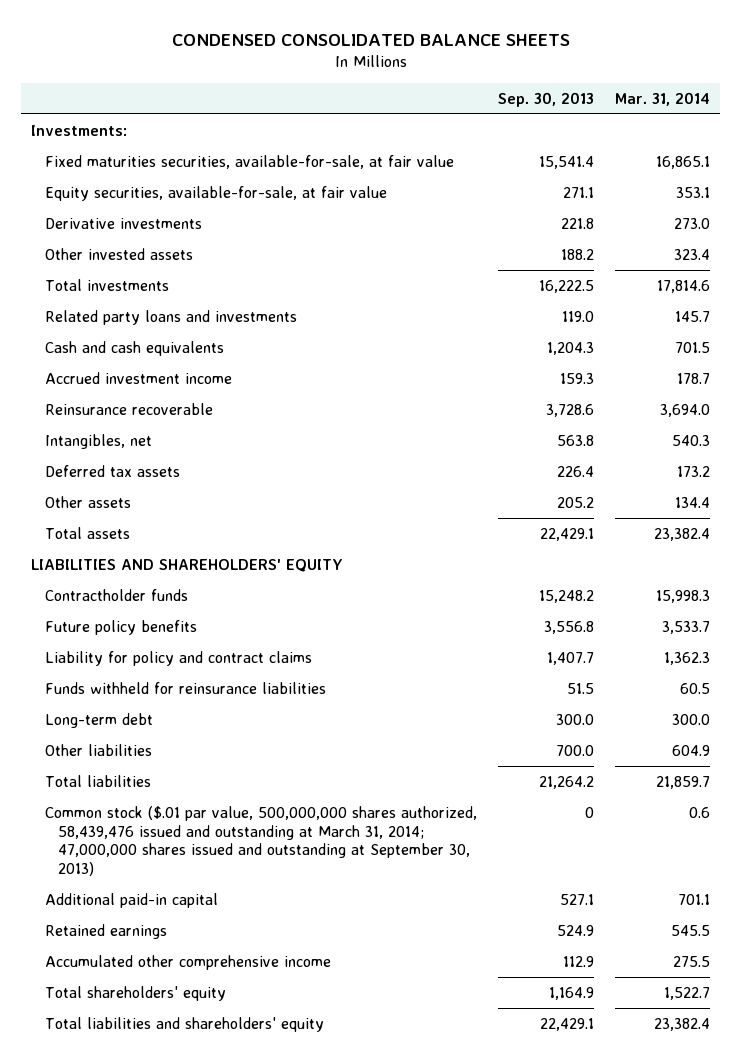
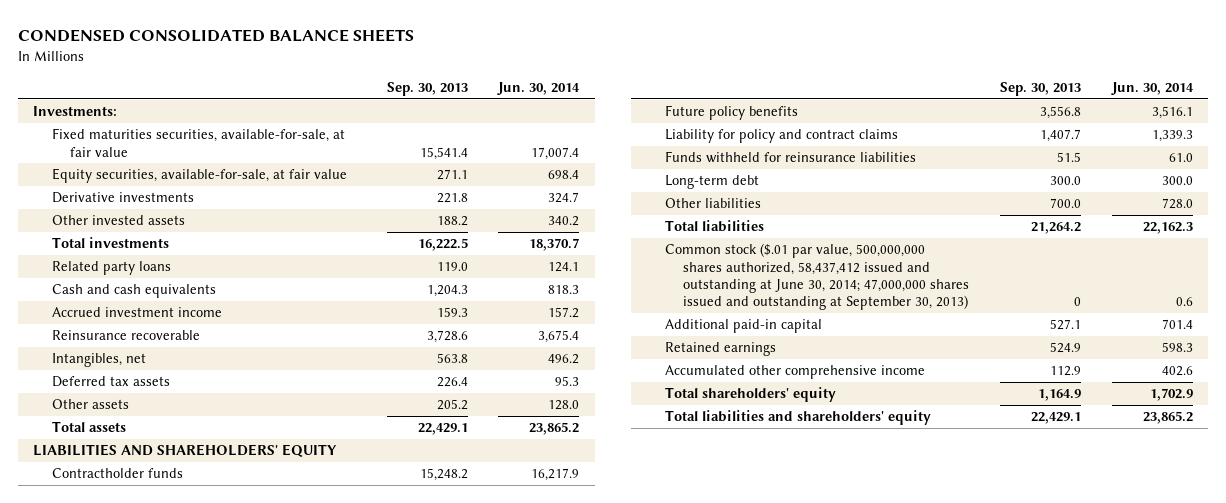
- | Sep. 30, 2013 | Mar. 31, 2014
+ | Sep. 30, 2013 | Jun. 30, 2014
- Related party loans and investments | 119.0 | 145.7
+ Related party loans | 119.0 | 124.1
- Common stock ($.01 par value, 500,000,000 shares authorized, 58,439,476 issued and outstanding at March 31, 2014; 47,000,000 shares issued and outstanding at September 30, 2013) | 0 | 0.6
+ Common stock ($.01 par value, 500,000,000 shares authorized, 58,437,412 issued and outstanding at June 30, 2014; 47,000,000 shares issued and outstanding at September 30, 2013) | 0 | 0.6

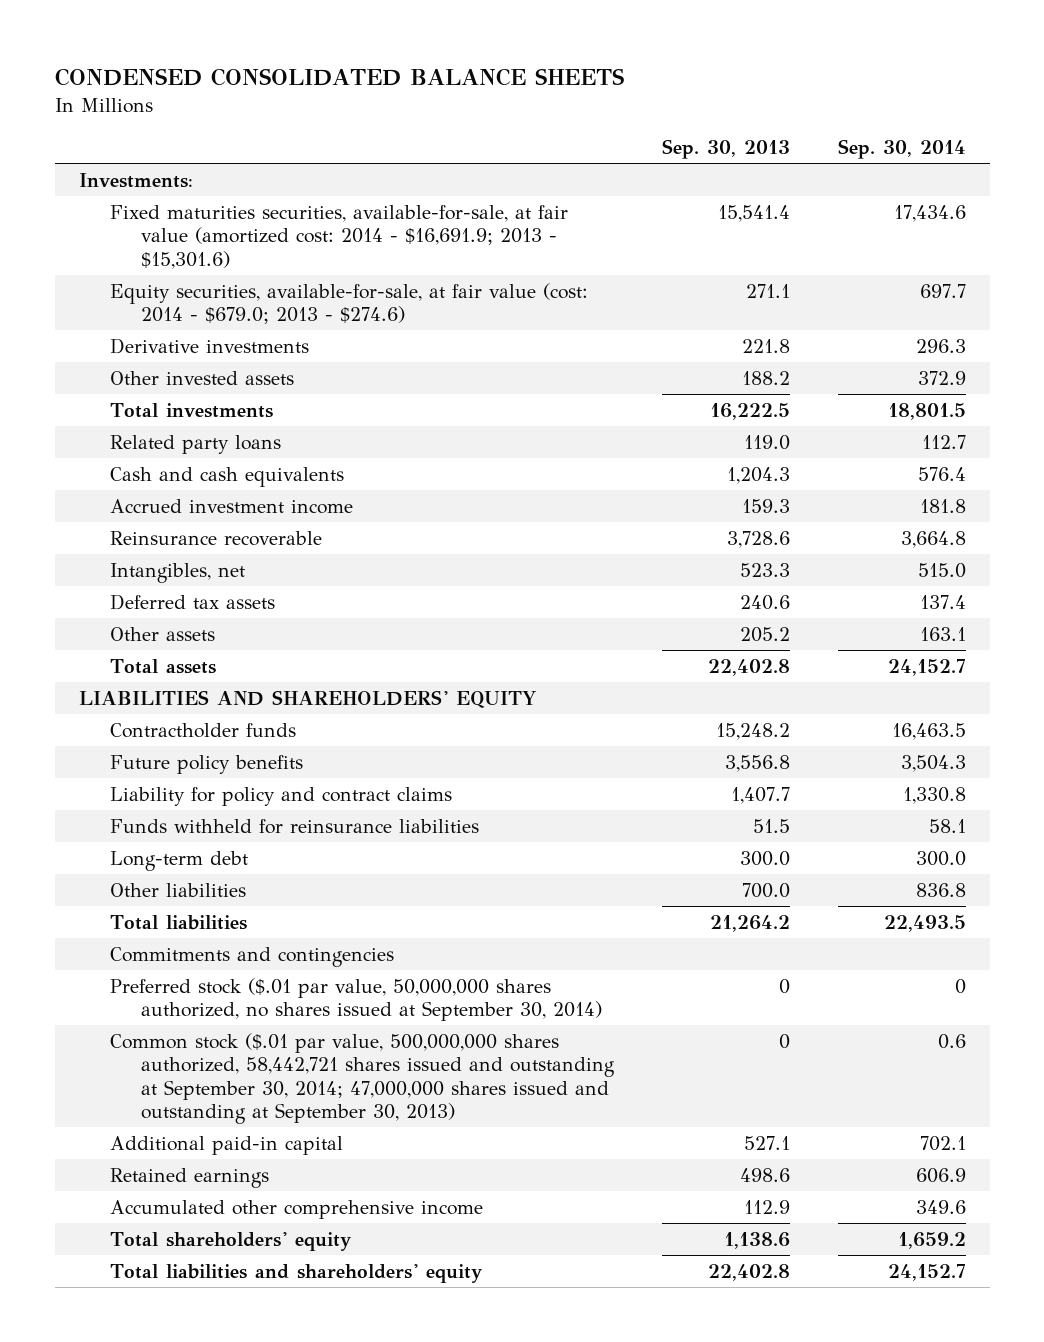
- | Sep. 30, 2013 | Jun. 30, 2014
+ | Sep. 30, 2013 | Sep. 30, 2014
- Fixed maturities securities, available-for-sale, at fair value | 15,541.4 | 17,007.4
- Equity securities, available-for-sale, at fair value | 271.1 | 698.4
+ Fixed maturities securities, available-for-sale, at fair value (amortized cost: 2014 - $16,691.9; 2013 - $15,301.6) | 15,541.4 | 17,434.6
+ Equity securities, available-for-sale, at fair value (cost: 2014 - $679.0; 2013 - $274.6) | 271.1 | 697.7
- Intangibles, net | 563.8 | 496.2
- Deferred tax assets | 226.4 | 95.3
+ Intangibles, net | 523.3 | 515.0
+ Deferred tax assets | 240.6 | 137.4
- Total assets | 22,429.1 | 23,865.2
+ Total assets | 22,402.8 | 24,152.7
- Common stock ($.01 par value, 500,000,000 shares authorized, 58,437,412 issued and outstanding at June 30, 2014; 47,000,000 shares issued and outstanding at September 30, 2013) | 0 | 0.6
+ Commitments and contingencies
+ Preferred stock ($.01 par value, 50,000,000 shares authorized, no shares issued at September 30, 2014) | 0 | 0
+ Common stock ($.01 par value, 500,000,000 shares authorized, 58,442,721 shares issued and outstanding at September 30, 2014; 47,000,000 shares issued and outstanding at September 30, 2013) | 0 | 0.6
- Retained earnings | 524.9 | 598.3
+ Retained earnings | 498.6 | 606.9
- Total shareholders' equity | 1,164.9 | 1,702.9
- Total liabilities and shareholders' equity | 22,429.1 | 23,865.2
+ Total shareholders' equity | 1,138.6 | 1,659.2
+ Total liabilities and shareholders' equity | 22,402.8 | 24,152.7

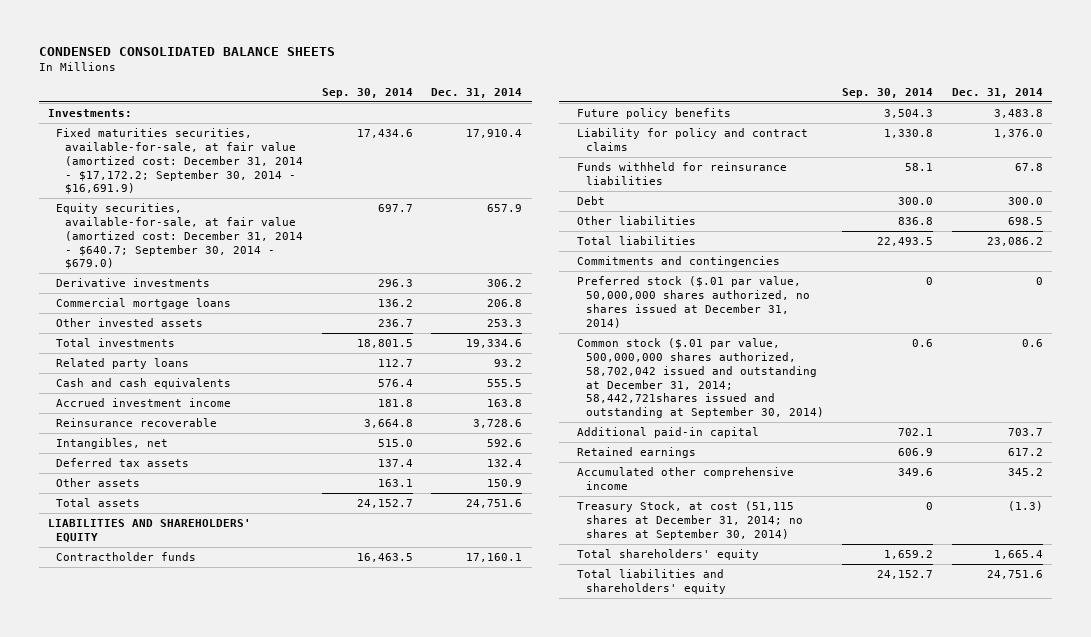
- | Sep. 30, 2013 | Sep. 30, 2014
+ | Sep. 30, 2014 | Dec. 31, 2014
- Fixed maturities securities, available-for-sale, at fair value (amortized cost: 2014 - $16,691.9; 2013 - $15,301.6) | 15,541.4 | 17,434.6
- Equity securities, available-for-sale, at fair value (cost: 2014 - $679.0; 2013 - $274.6) | 271.1 | 697.7
+ Fixed maturities securities, available-for-sale, at fair value (amortized cost: December 31, 2014 - $17,172.2; September 30, 2014 - $16,691.9) | 17,434.6 | 17,910.4
+ Equity securities, available-for-sale, at fair value (amortized cost: December 31, 2014 - $640.7; September 30, 2014 - $679.0) | 697.7 | 657.9
- Other invested assets | 188.2 | 372.9
+ Commercial mortgage loans | 136.2 | 206.8
+ Other invested assets | 236.7 | 253.3
- Long-term debt | 300.0 | 300.0
+ Debt | 300.0 | 300.0
- Preferred stock ($.01 par value, 50,000,000 shares authorized, no shares issued at September 30, 2014) | 0 | 0
- Common stock ($.01 par value, 500,000,000 shares authorized, 58,442,721 shares issued and outstanding at September 30, 2014; 47,000,000 shares issued and outstanding at September 30, 2013) | 0 | 0.6
+ Preferred stock ($.01 par value, 50,000,000 shares authorized, no shares issued at December 31, 2014) | 0 | 0
+ Common stock ($.01 par value, 500,000,000 shares authorized, 58,702,042 issued and outstanding at December 31, 2014; 58,442,721shares issued and outstanding at September 30, 2014) | 0.6 | 0.6
+ Treasury Stock, at cost (51,115 shares at December 31, 2014; no shares at September 30, 2014) | 0 | (1.3)

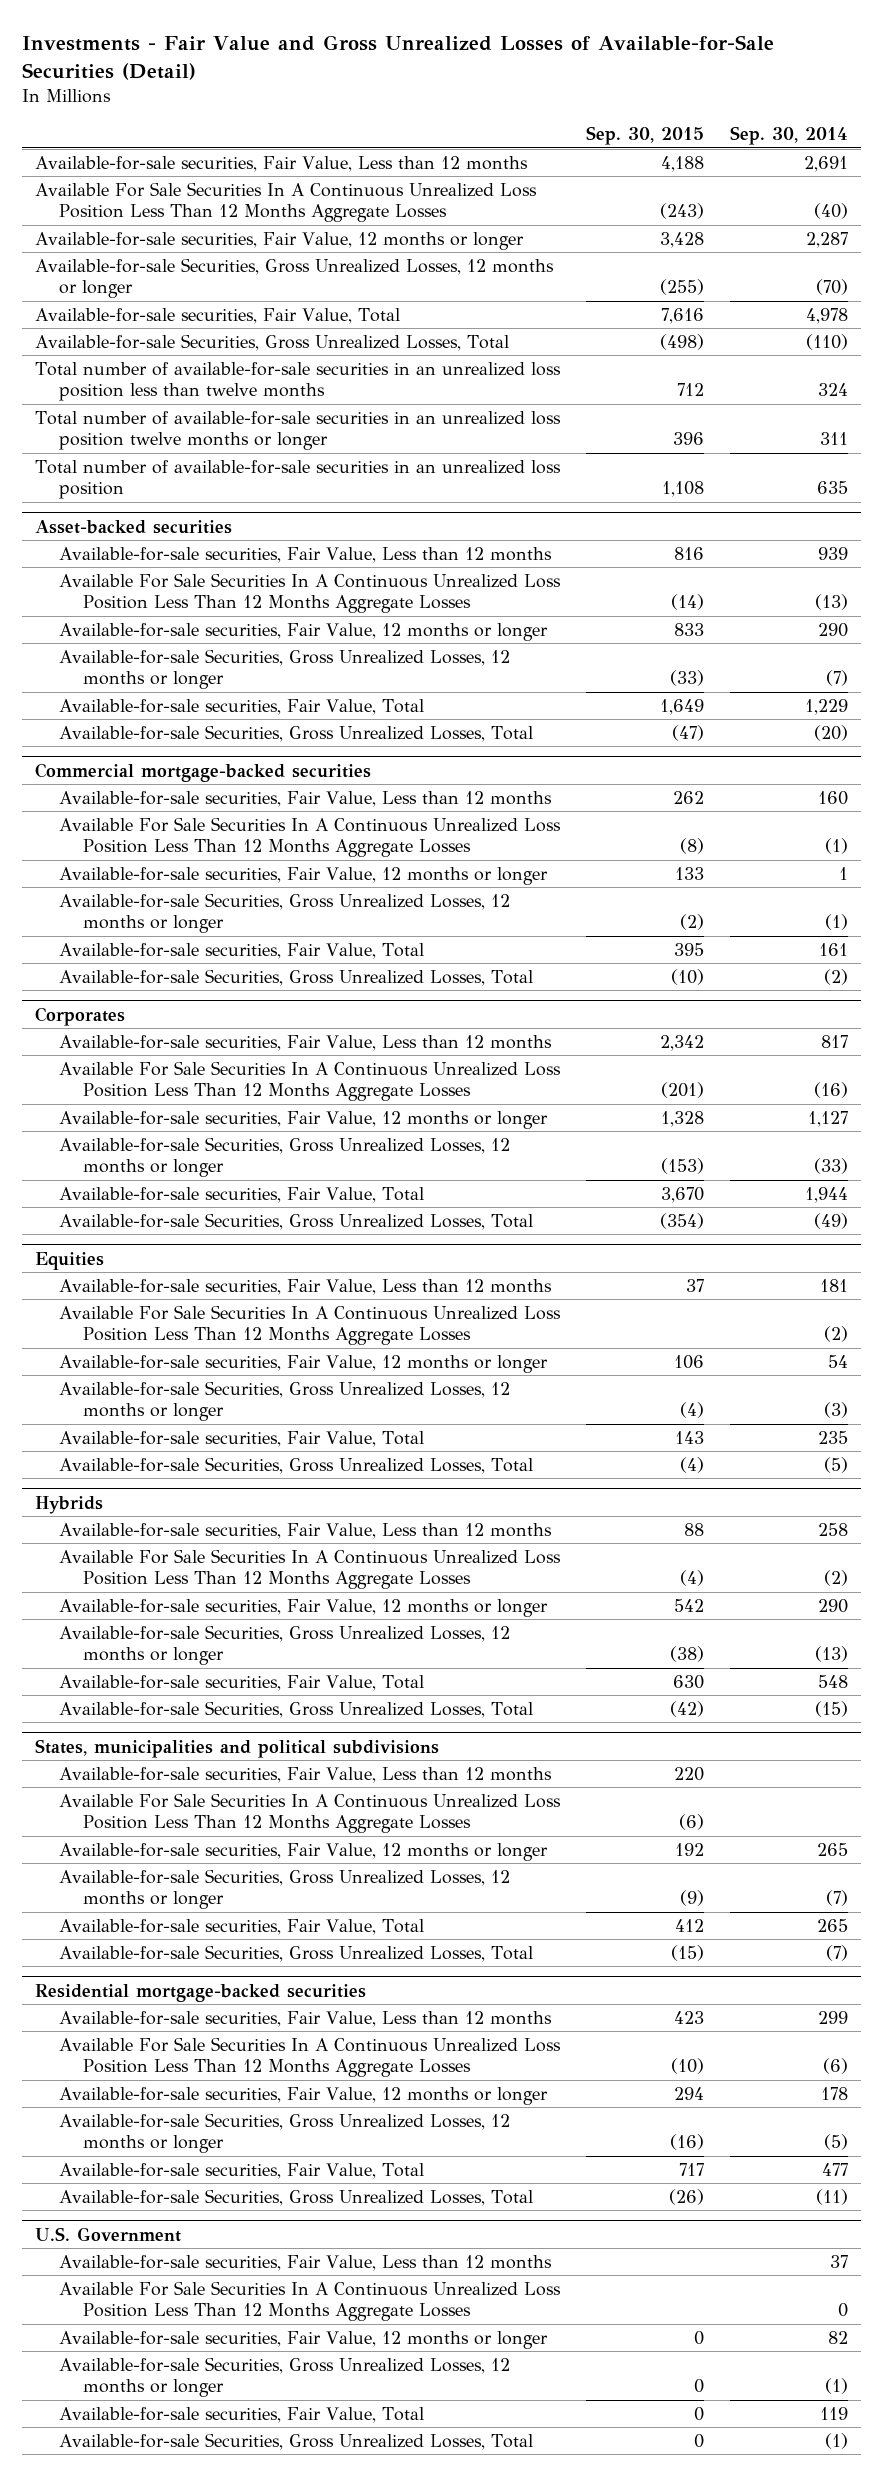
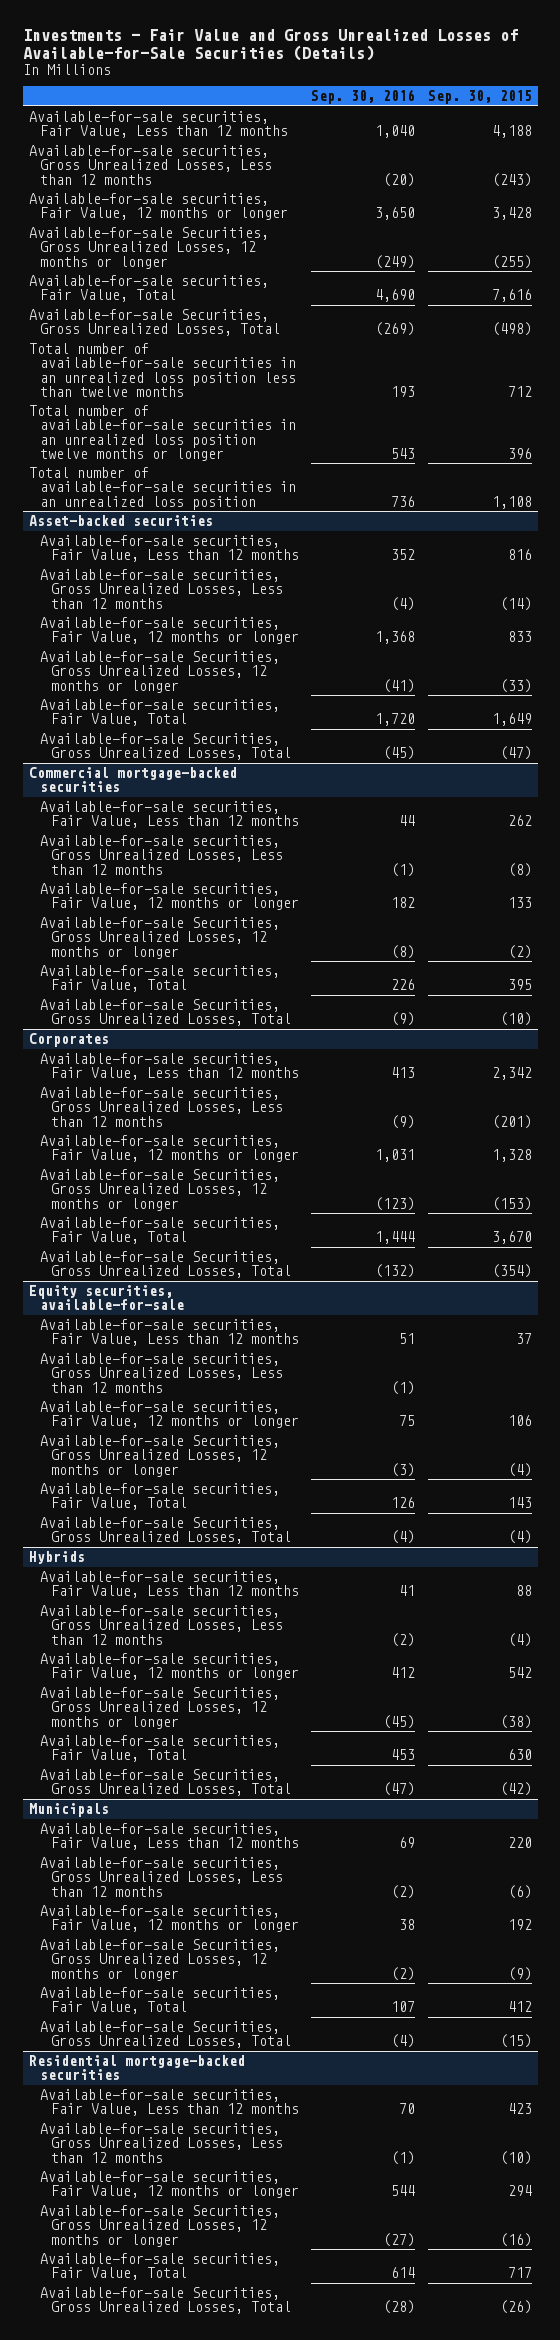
- Investments - Fair Value and Gross Unrealized Losses of Available-for-Sale Securities (Detail)
+ Investments - Fair Value and Gross Unrealized Losses of Available-for-Sale Securities (Details)
- | Sep. 30, 2015 | Sep. 30, 2014
+ | Sep. 30, 2016 | Sep. 30, 2015
- Available For Sale Securities In A Continuous Unrealized Loss Position Less Than 12 Months Aggregate Losses | (243) | (40)
+ Available-for-sale securities, Gross Unrealized Losses, Less than 12 months | (20) | (243)
@ Asset-backed securities
- Available For Sale Securities In A Continuous Unrealized Loss Position Less Than 12 Months Aggregate Losses | (14) | (13)
+ Available-for-sale securities, Gross Unrealized Losses, Less than 12 months | (4) | (14)
@ Commercial mortgage-backed securities
- Available For Sale Securities In A Continuous Unrealized Loss Position Less Than 12 Months Aggregate Losses | (8) | (1)
+ Available-for-sale securities, Gross Unrealized Losses, Less than 12 months | (1) | (8)
@ Corporates
- Available For Sale Securities In A Continuous Unrealized Loss Position Less Than 12 Months Aggregate Losses | (201) | (16)
+ Available-for-sale securities, Gross Unrealized Losses, Less than 12 months | (9) | (201)
- Equities
+ Equity securities, available-for-sale
- Available For Sale Securities In A Continuous Unrealized Loss Position Less Than 12 Months Aggregate Losses | | (2)
+ Available-for-sale securities, Gross Unrealized Losses, Less than 12 months | (1) |
@ Hybrids
- Available For Sale Securities In A Continuous Unrealized Loss Position Less Than 12 Months Aggregate Losses | (4) | (2)
+ Available-for-sale securities, Gross Unrealized Losses, Less than 12 months | (2) | (4)
- States, municipalities and political subdivisions
+ Municipals
- Available For Sale Securities In A Continuous Unrealized Loss Position Less Than 12 Months Aggregate Losses | (6) |
+ Available-for-sale securities, Gross Unrealized Losses, Less than 12 months | (2) | (6)
@ Residential mortgage-backed securities
- Available For Sale Securities In A Continuous Unrealized Loss Position Less Than 12 Months Aggregate Losses | (10) | (6)
+ Available-for-sale securities, Gross Unrealized Losses, Less than 12 months | (1) | (10)
- U.S. Government
- Available-for-sale securities, Fair Value, Less than 12 months | | 37
- Available For Sale Securities In A Continuous Unrealized Loss Position Less Than 12 Months Aggregate Losses | | 0
- Available-for-sale securities, Fair Value, 12 months or longer | 0 | 82
- Available-for-sale Securities, Gross Unrealized Losses, 12 months or longer | 0 | (1)
- Available-for-sale securities, Fair Value, Total | 0 | 119
- Available-for-sale Securities, Gross Unrealized Losses, Total | 0 | (1)

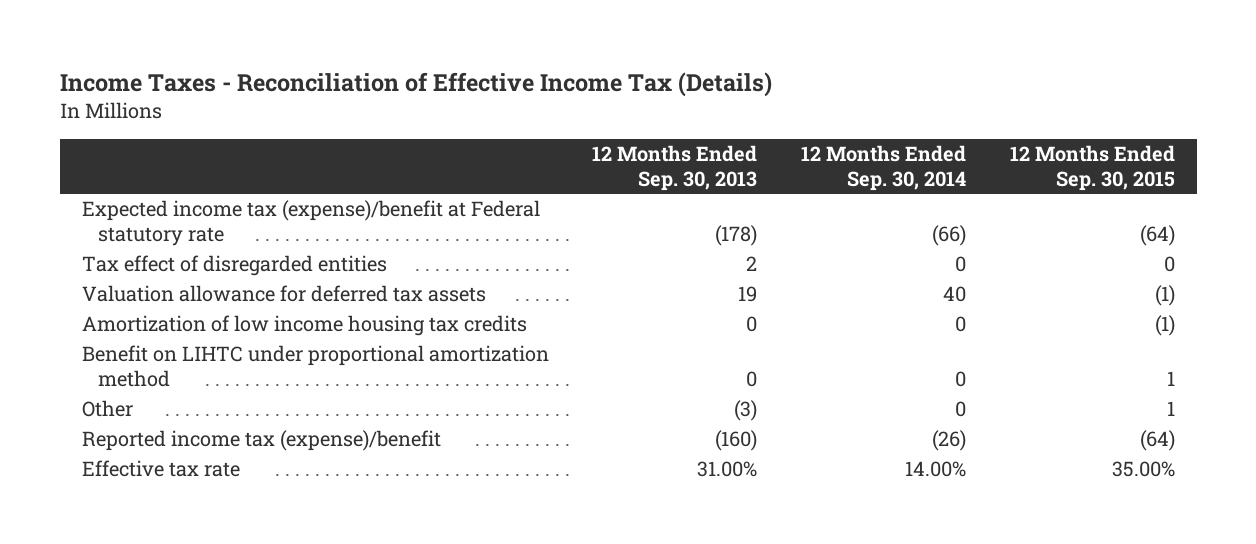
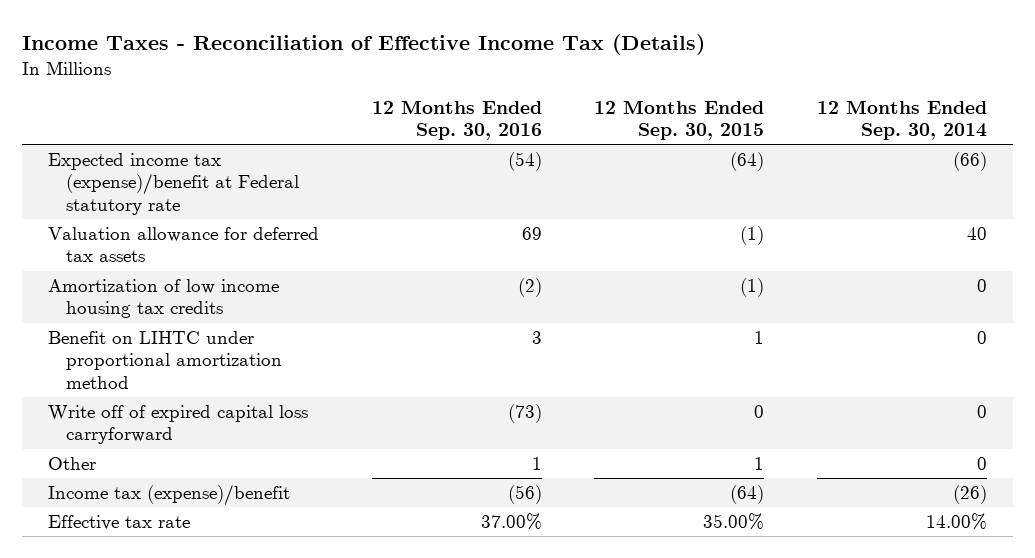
- | 12 Months Ended Sep. 30, 2013 | 12 Months Ended Sep. 30, 2014 | 12 Months Ended Sep. 30, 2015
+ | 12 Months Ended Sep. 30, 2016 | 12 Months Ended Sep. 30, 2015 | 12 Months Ended Sep. 30, 2014
- Tax effect of disregarded entities | 2 | 0 | 0
+ Write off of expired capital loss carryforward | (73) | 0 | 0
- Reported income tax (expense)/benefit | (160) | (26) | (64)
+ Income tax (expense)/benefit | (56) | (64) | (26)

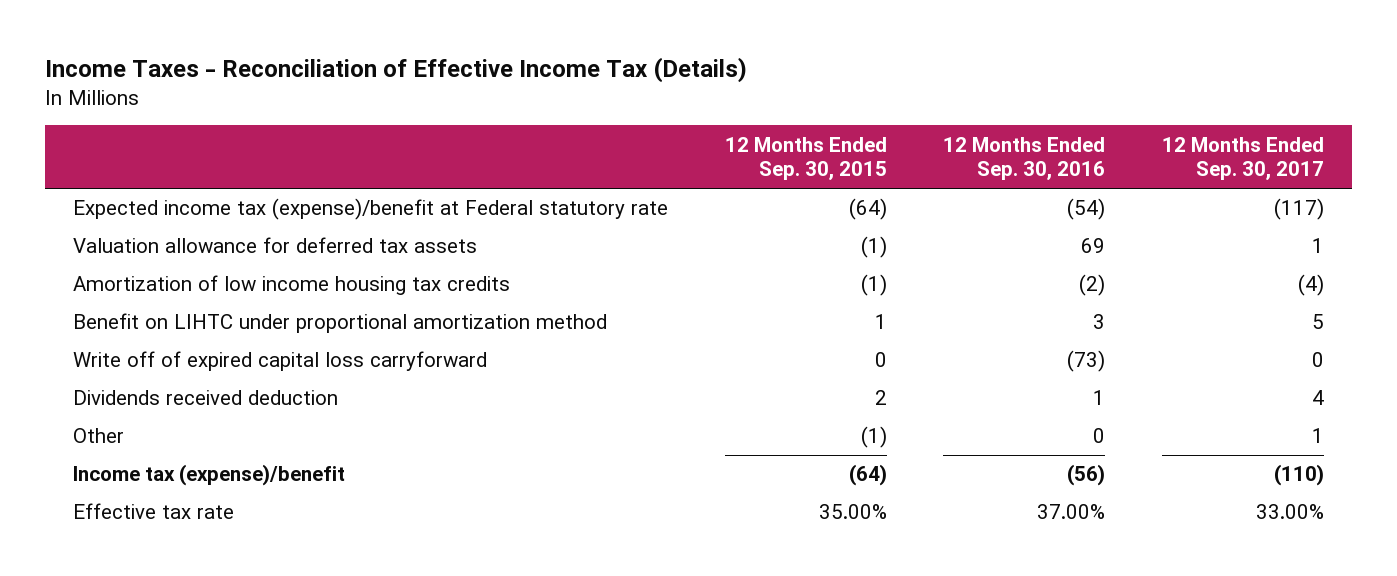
- | 12 Months Ended Sep. 30, 2016 | 12 Months Ended Sep. 30, 2015 | 12 Months Ended Sep. 30, 2014
+ | 12 Months Ended Sep. 30, 2015 | 12 Months Ended Sep. 30, 2016 | 12 Months Ended Sep. 30, 2017
- Other | 1 | 1 | 0
+ Dividends received deduction | 2 | 1 | 4
+ Other | (1) | 0 | 1

